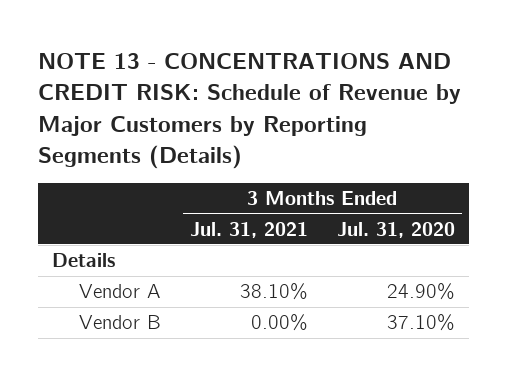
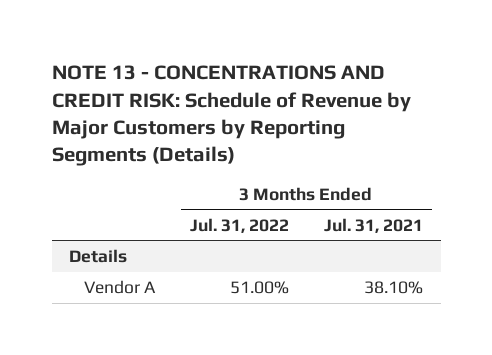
- | 3 Months Ended Jul. 31, 2021 | 3 Months Ended Jul. 31, 2020
+ | 3 Months Ended Jul. 31, 2022 | 3 Months Ended Jul. 31, 2021
- Vendor B | 0.00% | 37.10%

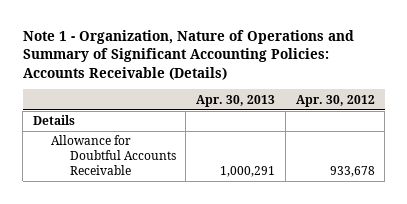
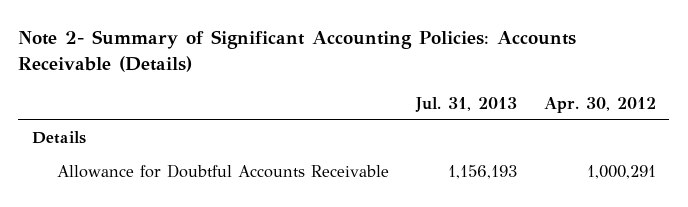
- Note 1 - Organization, Nature of Operations and Summary of Significant Accounting Policies: Accounts Receivable (Details)
+ Note 2- Summary of Significant Accounting Policies: Accounts Receivable (Details)
- | Apr. 30, 2013 | Apr. 30, 2012
+ | Jul. 31, 2013 | Apr. 30, 2012
- Allowance for Doubtful Accounts Receivable | 1,000,291 | 933,678
+ Allowance for Doubtful Accounts Receivable | 1,156,193 | 1,000,291

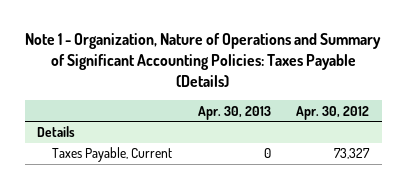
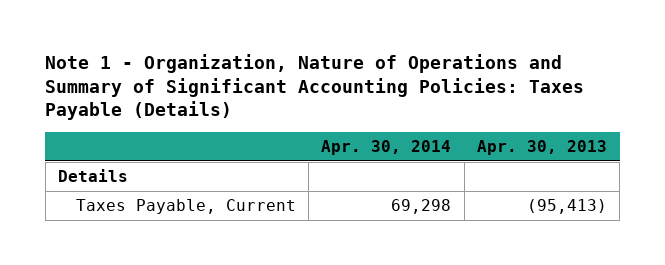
- | Apr. 30, 2013 | Apr. 30, 2012
+ | Apr. 30, 2014 | Apr. 30, 2013
- Taxes Payable, Current | 0 | 73,327
+ Taxes Payable, Current | 69,298 | (95,413)

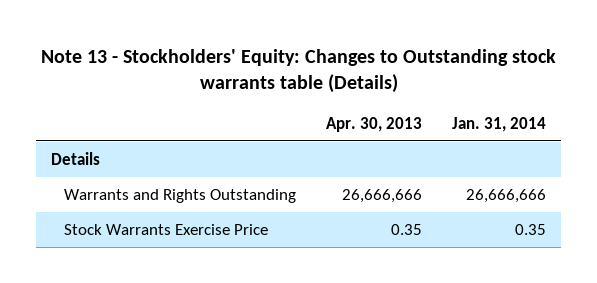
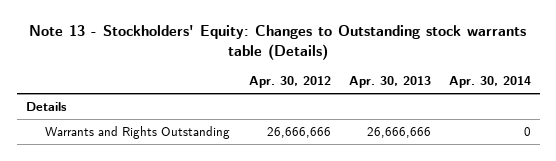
- | Apr. 30, 2013 | Jan. 31, 2014
+ | Apr. 30, 2012 | Apr. 30, 2013 | Apr. 30, 2014
- Stock Warrants Exercise Price | 0.35 | 0.35

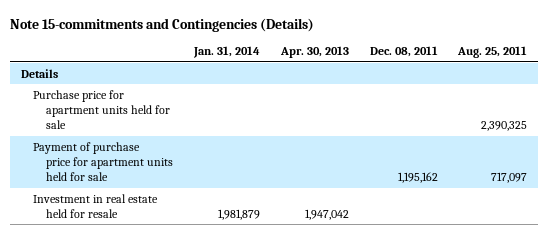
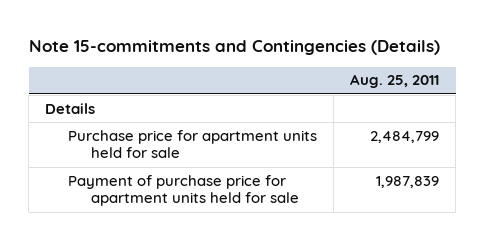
- | Jan. 31, 2014 | Apr. 30, 2013 | Dec. 08, 2011 | Aug. 25, 2011
+ | Aug. 25, 2011
- Purchase price for apartment units held for sale | | | | 2,390,325
- Payment of purchase price for apartment units held for sale | | | 1,195,162 | 717,097
- Investment in real estate held for resale | 1,981,879 | 1,947,042 | |
+ Purchase price for apartment units held for sale | 2,484,799
+ Payment of purchase price for apartment units held for sale | 1,987,839

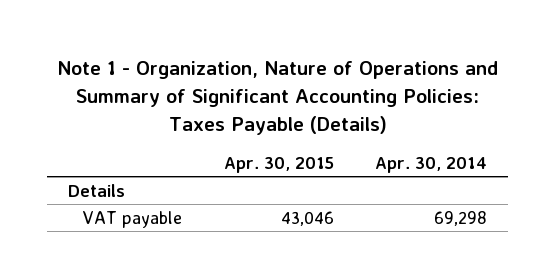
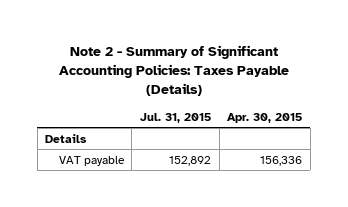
- Note 1 - Organization, Nature of Operations and Summary of Significant Accounting Policies: Taxes Payable (Details)
+ Note 2 - Summary of Significant Accounting Policies: Taxes Payable (Details)
- | Apr. 30, 2015 | Apr. 30, 2014
+ | Jul. 31, 2015 | Apr. 30, 2015
- VAT payable | 43,046 | 69,298
+ VAT payable | 152,892 | 156,336

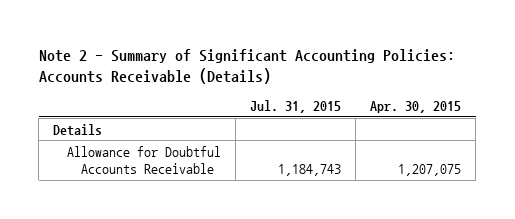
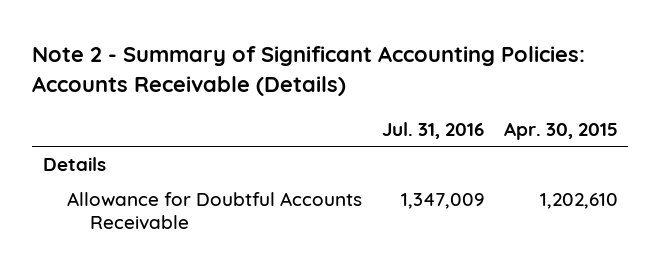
- | Jul. 31, 2015 | Apr. 30, 2015
+ | Jul. 31, 2016 | Apr. 30, 2015
- Allowance for Doubtful Accounts Receivable | 1,184,743 | 1,207,075
+ Allowance for Doubtful Accounts Receivable | 1,347,009 | 1,202,610

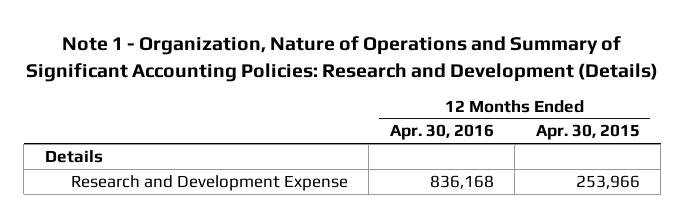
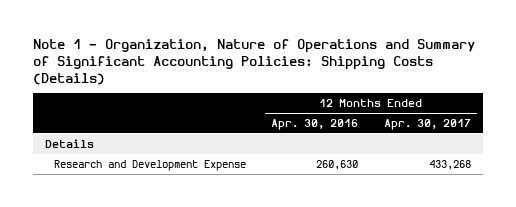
- Note 1 - Organization, Nature of Operations and Summary of Significant Accounting Policies: Research and Development (Details)
+ Note 1 - Organization, Nature of Operations and Summary of Significant Accounting Policies: Shipping Costs (Details)
- | 12 Months Ended Apr. 30, 2016 | 12 Months Ended Apr. 30, 2015
+ | 12 Months Ended Apr. 30, 2016 | 12 Months Ended Apr. 30, 2017
- Research and Development Expense | 836,168 | 253,966
+ Research and Development Expense | 260,630 | 433,268

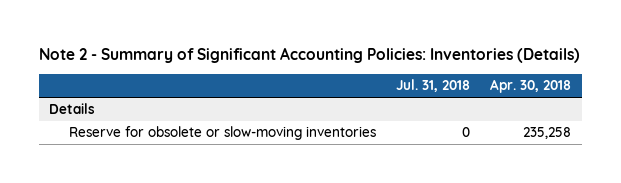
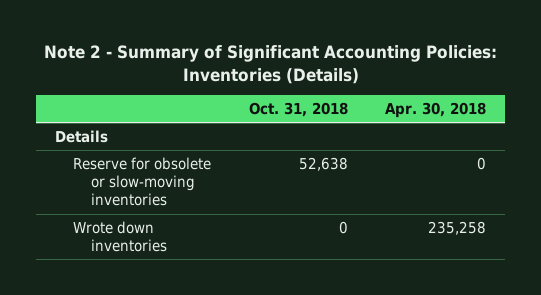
- | Jul. 31, 2018 | Apr. 30, 2018
+ | Oct. 31, 2018 | Apr. 30, 2018
- Reserve for obsolete or slow-moving inventories | 0 | 235,258
+ Reserve for obsolete or slow-moving inventories | 52,638 | 0
+ Wrote down inventories | 0 | 235,258

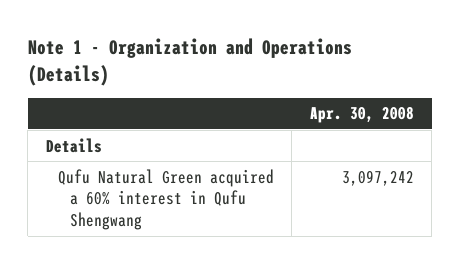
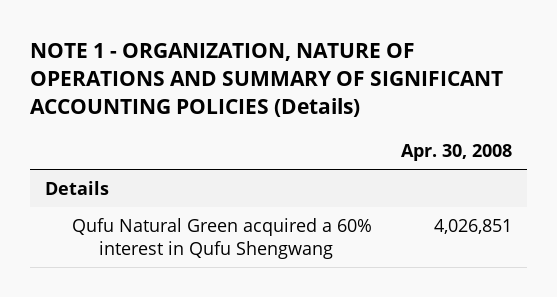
- Note 1 - Organization and Operations (Details)
+ NOTE 1 - ORGANIZATION, NATURE OF OPERATIONS AND SUMMARY OF SIGNIFICANT ACCOUNTING POLICIES (Details)
- Qufu Natural Green acquired a 60% interest in Qufu Shengwang | 3,097,242
+ Qufu Natural Green acquired a 60% interest in Qufu Shengwang | 4,026,851

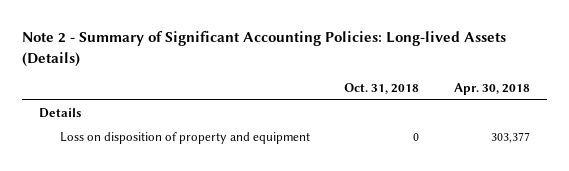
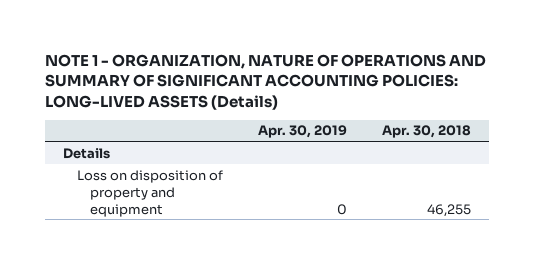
- Note 2 - Summary of Significant Accounting Policies: Long-lived Assets (Details)
+ NOTE 1 - ORGANIZATION, NATURE OF OPERATIONS AND SUMMARY OF SIGNIFICANT ACCOUNTING POLICIES: LONG-LIVED ASSETS (Details)
- | Oct. 31, 2018 | Apr. 30, 2018
+ | Apr. 30, 2019 | Apr. 30, 2018
- Loss on disposition of property and equipment | 0 | 303,377
+ Loss on disposition of property and equipment | 0 | 46,255

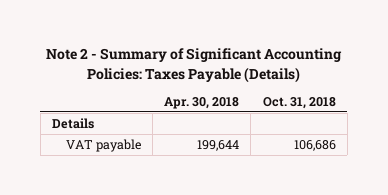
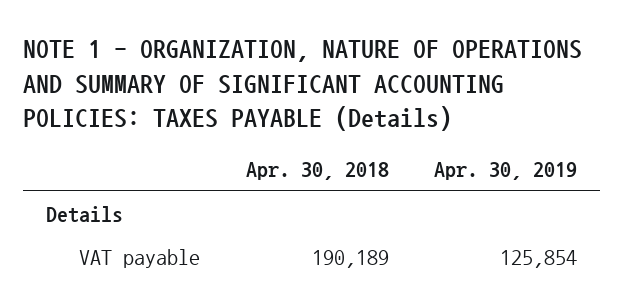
- Note 2 - Summary of Significant Accounting Policies: Taxes Payable (Details)
+ NOTE 1 - ORGANIZATION, NATURE OF OPERATIONS AND SUMMARY OF SIGNIFICANT ACCOUNTING POLICIES: TAXES PAYABLE (Details)
- | Apr. 30, 2018 | Oct. 31, 2018
+ | Apr. 30, 2018 | Apr. 30, 2019
- VAT payable | 199,644 | 106,686
+ VAT payable | 190,189 | 125,854

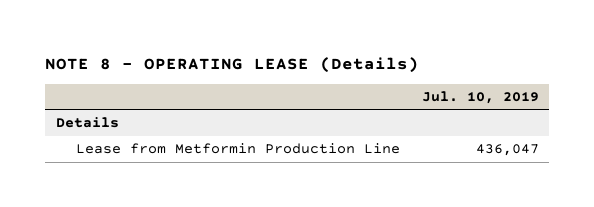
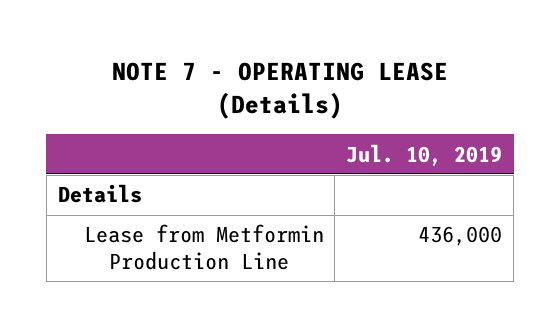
- NOTE 8 - OPERATING LEASE (Details)
+ NOTE 7 - OPERATING LEASE (Details)
- Lease from Metformin Production Line | 436,047
+ Lease from Metformin Production Line | 436,000

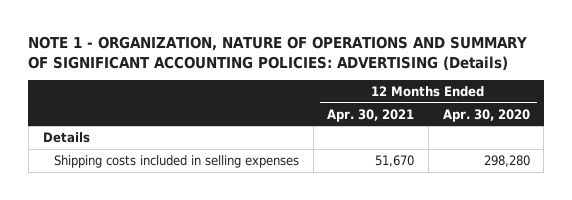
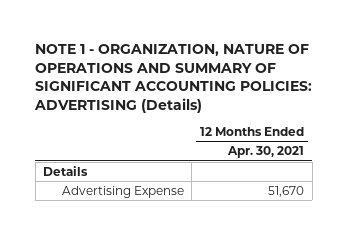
- | 12 Months Ended Apr. 30, 2021 | 12 Months Ended Apr. 30, 2020
+ | 12 Months Ended Apr. 30, 2021
- Shipping costs included in selling expenses | 51,670 | 298,280
+ Advertising Expense | 51,670

